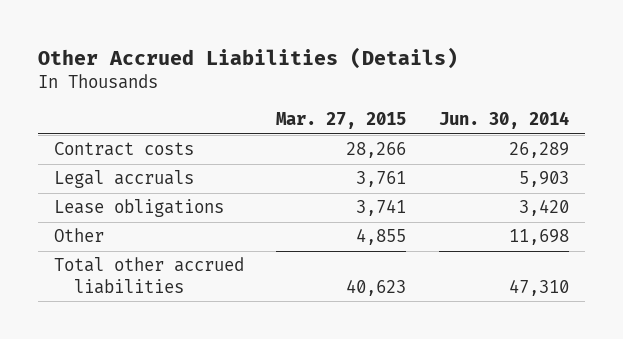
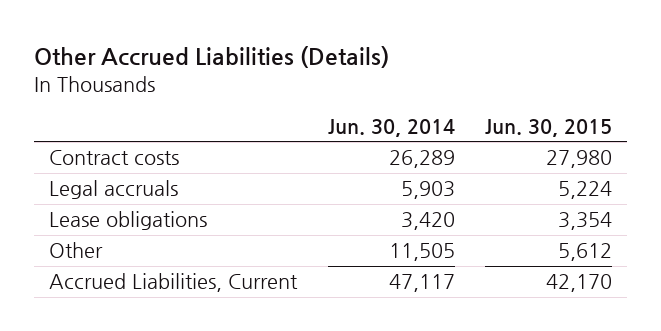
- | Mar. 27, 2015 | Jun. 30, 2014
+ | Jun. 30, 2014 | Jun. 30, 2015
- Other | 4,855 | 11,698
- Total other accrued liabilities | 40,623 | 47,310
+ Other | 11,505 | 5,612
+ Accrued Liabilities, Current | 47,117 | 42,170

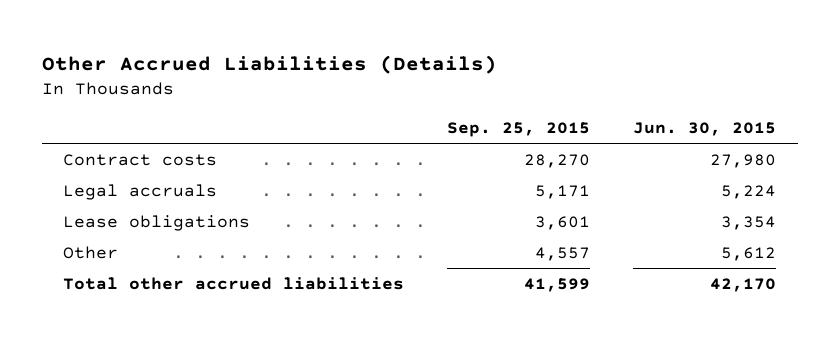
- | Jun. 30, 2014 | Jun. 30, 2015
+ | Sep. 25, 2015 | Jun. 30, 2015
- Accrued Liabilities, Current | 47,117 | 42,170
+ Total other accrued liabilities | 41,599 | 42,170

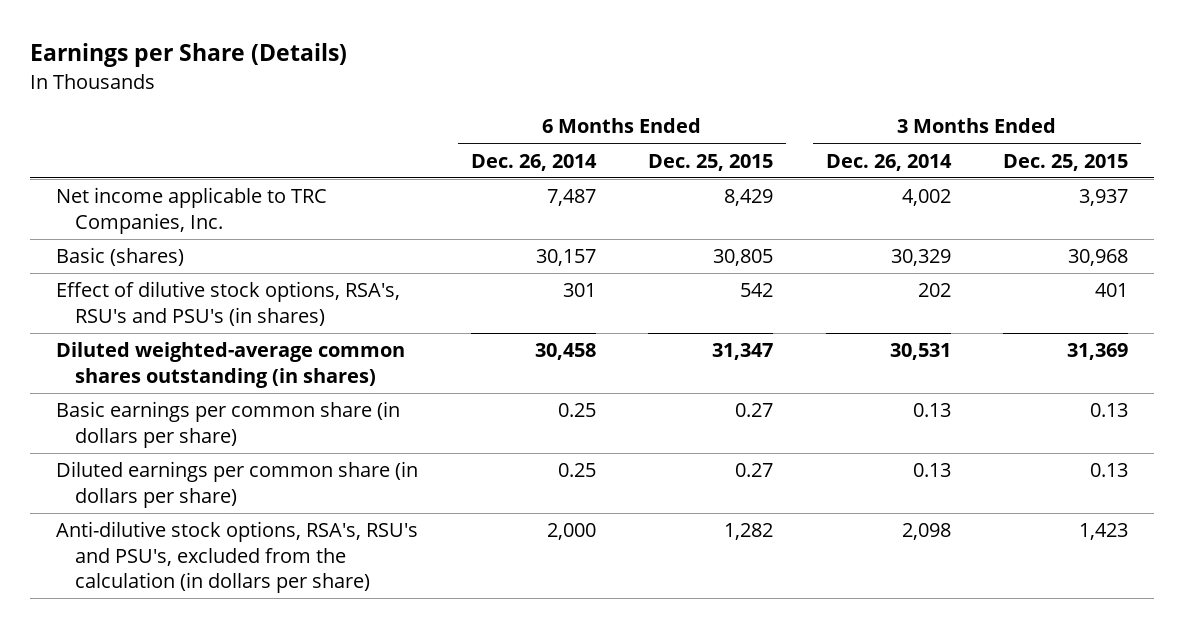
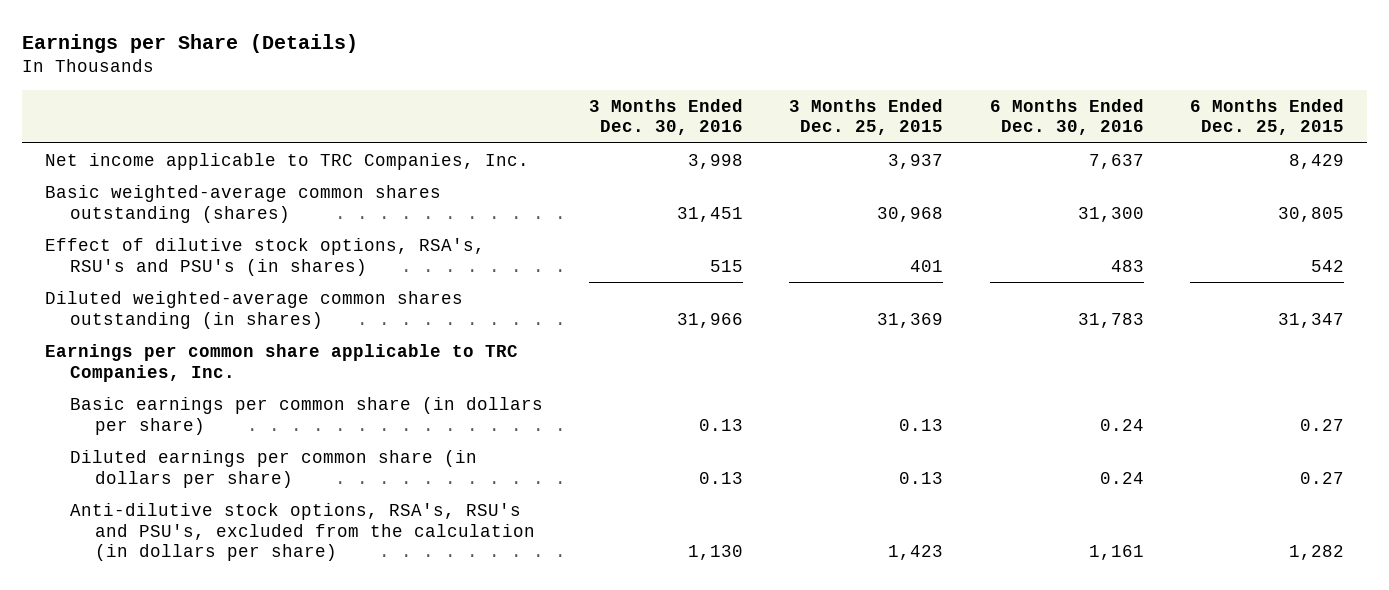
- | 6 Months Ended Dec. 26, 2014 | 6 Months Ended Dec. 25, 2015 | 3 Months Ended Dec. 26, 2014 | 3 Months Ended Dec. 25, 2015
+ | 3 Months Ended Dec. 30, 2016 | 3 Months Ended Dec. 25, 2015 | 6 Months Ended Dec. 30, 2016 | 6 Months Ended Dec. 25, 2015
- Basic (shares) | 30,157 | 30,805 | 30,329 | 30,968
+ Basic weighted-average common shares outstanding (shares) | 31,451 | 30,968 | 31,300 | 30,805
+ Earnings per common share applicable to TRC Companies, Inc.

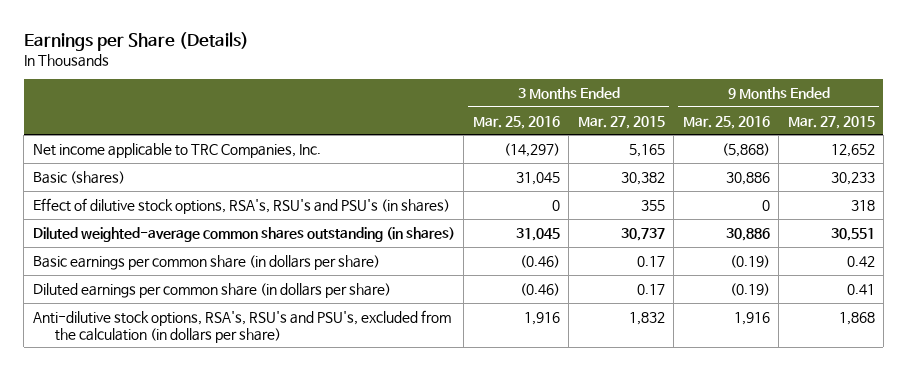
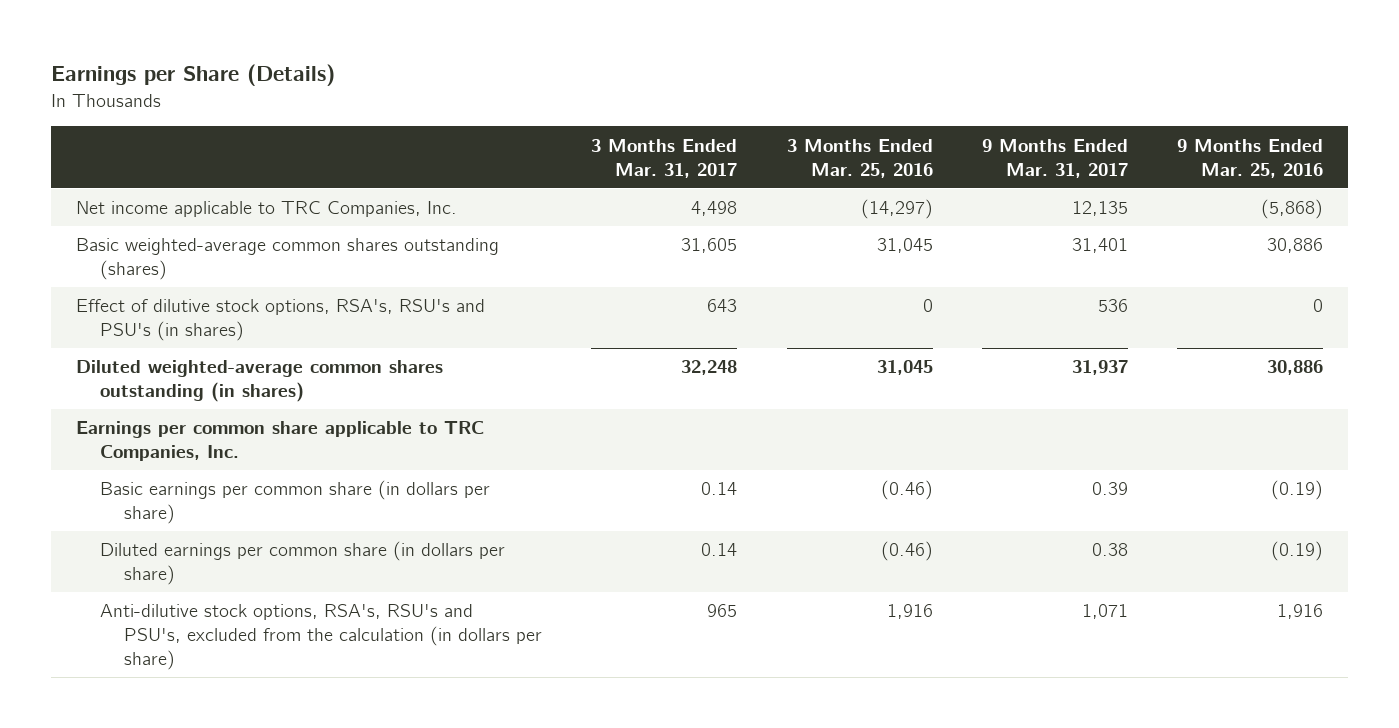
- | 3 Months Ended Mar. 25, 2016 | 3 Months Ended Mar. 27, 2015 | 9 Months Ended Mar. 25, 2016 | 9 Months Ended Mar. 27, 2015
+ | 3 Months Ended Mar. 31, 2017 | 3 Months Ended Mar. 25, 2016 | 9 Months Ended Mar. 31, 2017 | 9 Months Ended Mar. 25, 2016
- Basic (shares) | 31,045 | 30,382 | 30,886 | 30,233
+ Basic weighted-average common shares outstanding (shares) | 31,605 | 31,045 | 31,401 | 30,886
+ Earnings per common share applicable to TRC Companies, Inc.

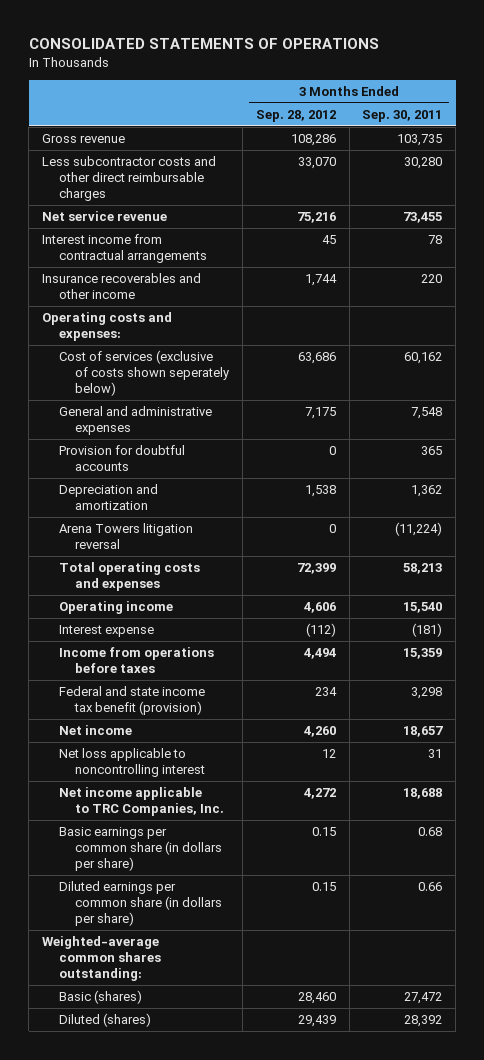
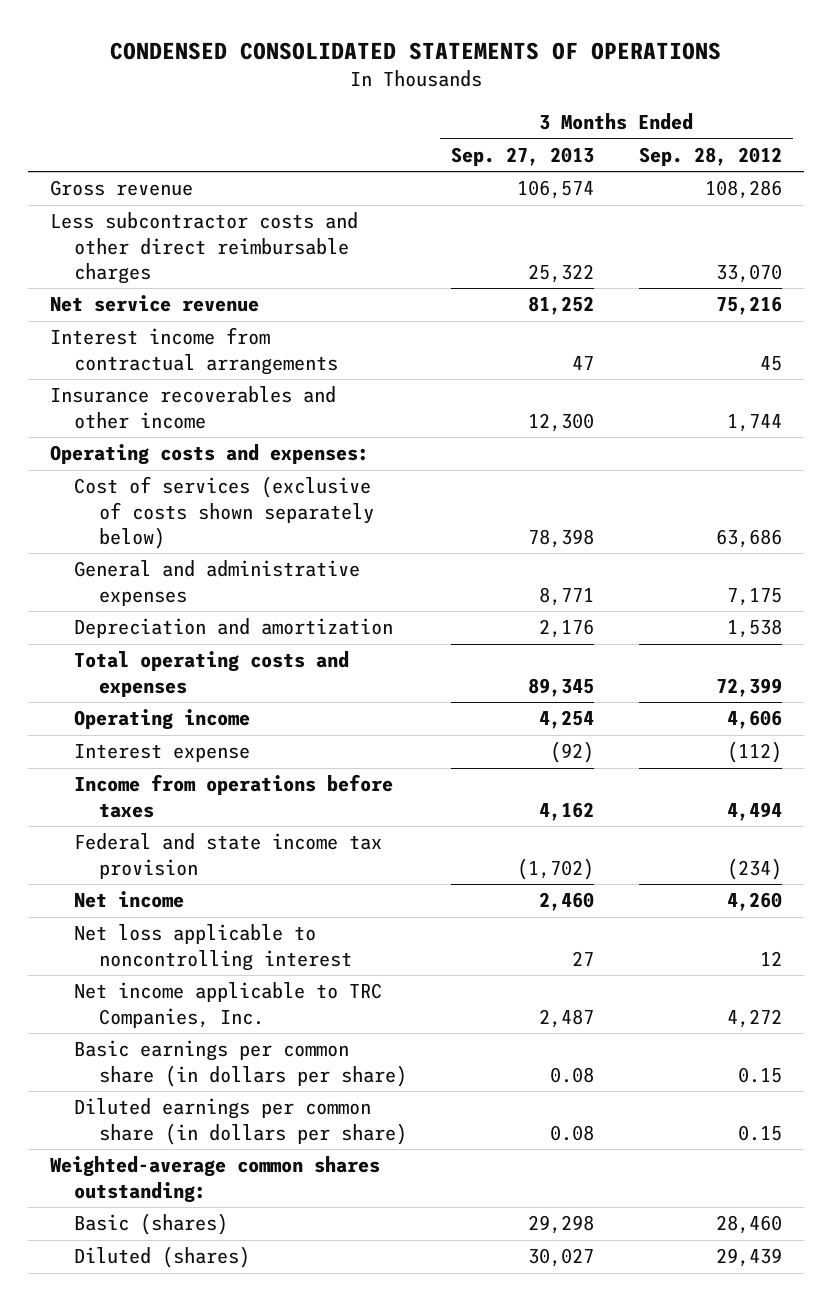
- CONSOLIDATED STATEMENTS OF OPERATIONS
+ CONDENSED CONSOLIDATED STATEMENTS OF OPERATIONS
- | 3 Months Ended Sep. 28, 2012 | 3 Months Ended Sep. 30, 2011
+ | 3 Months Ended Sep. 27, 2013 | 3 Months Ended Sep. 28, 2012
- Cost of services (exclusive of costs shown seperately below) | 63,686 | 60,162
+ Cost of services (exclusive of costs shown separately below) | 78,398 | 63,686
- Provision for doubtful accounts | 0 | 365
- Arena Towers litigation reversal | 0 | (11,224)
- Federal and state income tax benefit (provision) | 234 | 3,298
+ Federal and state income tax provision | (1,702) | (234)

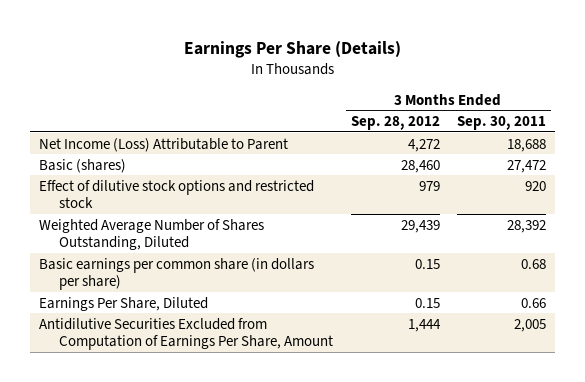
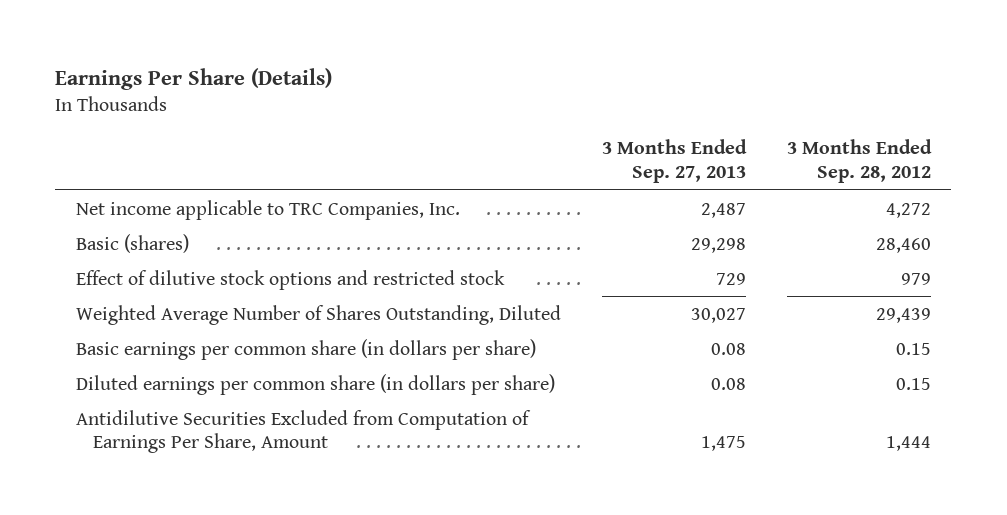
- | 3 Months Ended Sep. 28, 2012 | 3 Months Ended Sep. 30, 2011
+ | 3 Months Ended Sep. 27, 2013 | 3 Months Ended Sep. 28, 2012
- Net Income (Loss) Attributable to Parent | 4,272 | 18,688
+ Net income applicable to TRC Companies, Inc. | 2,487 | 4,272
- Earnings Per Share, Diluted | 0.15 | 0.66
+ Diluted earnings per common share (in dollars per share) | 0.08 | 0.15

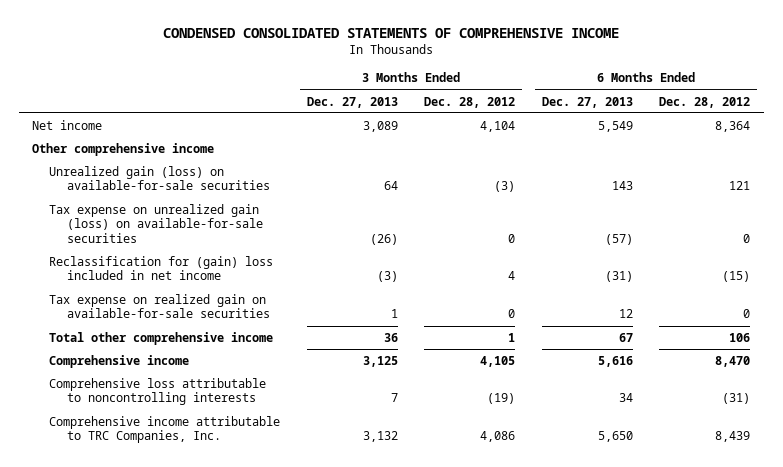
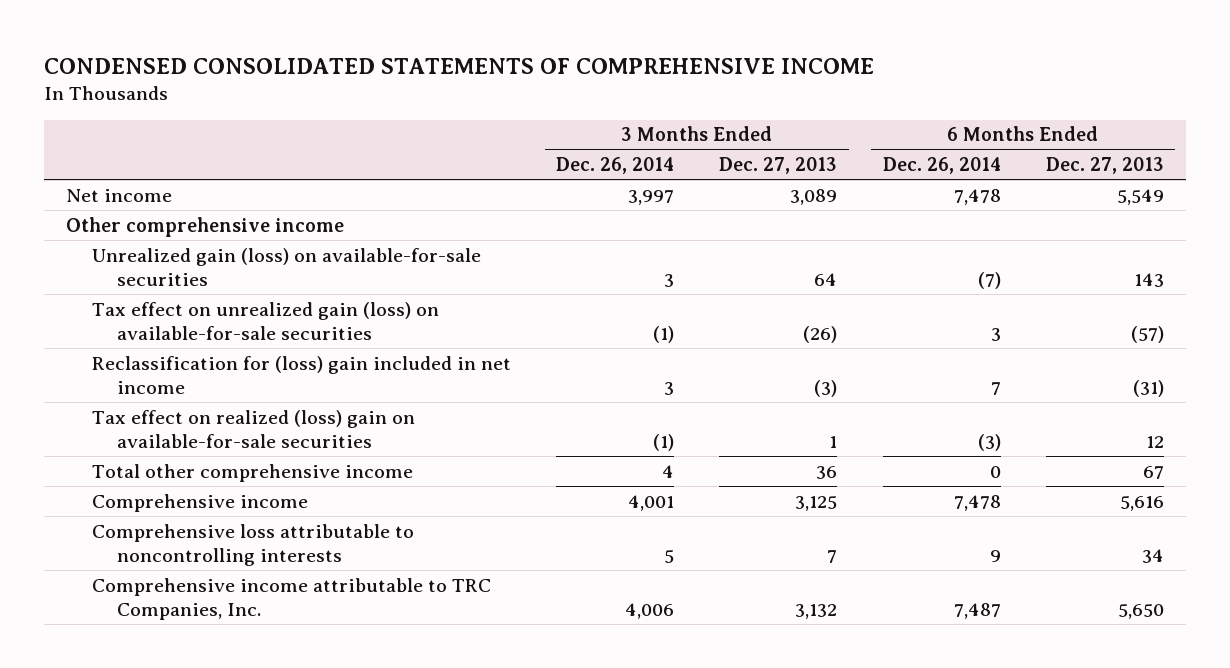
- | 3 Months Ended Dec. 27, 2013 | 3 Months Ended Dec. 28, 2012 | 6 Months Ended Dec. 27, 2013 | 6 Months Ended Dec. 28, 2012
+ | 3 Months Ended Dec. 26, 2014 | 3 Months Ended Dec. 27, 2013 | 6 Months Ended Dec. 26, 2014 | 6 Months Ended Dec. 27, 2013
- Tax expense on unrealized gain (loss) on available-for-sale securities | (26) | 0 | (57) | 0
- Reclassification for (gain) loss included in net income | (3) | 4 | (31) | (15)
- Tax expense on realized gain on available-for-sale securities | 1 | 0 | 12 | 0
+ Tax effect on unrealized gain (loss) on available-for-sale securities | (1) | (26) | 3 | (57)
+ Reclassification for (loss) gain included in net income | 3 | (3) | 7 | (31)
+ Tax effect on realized (loss) gain on available-for-sale securities | (1) | 1 | (3) | 12

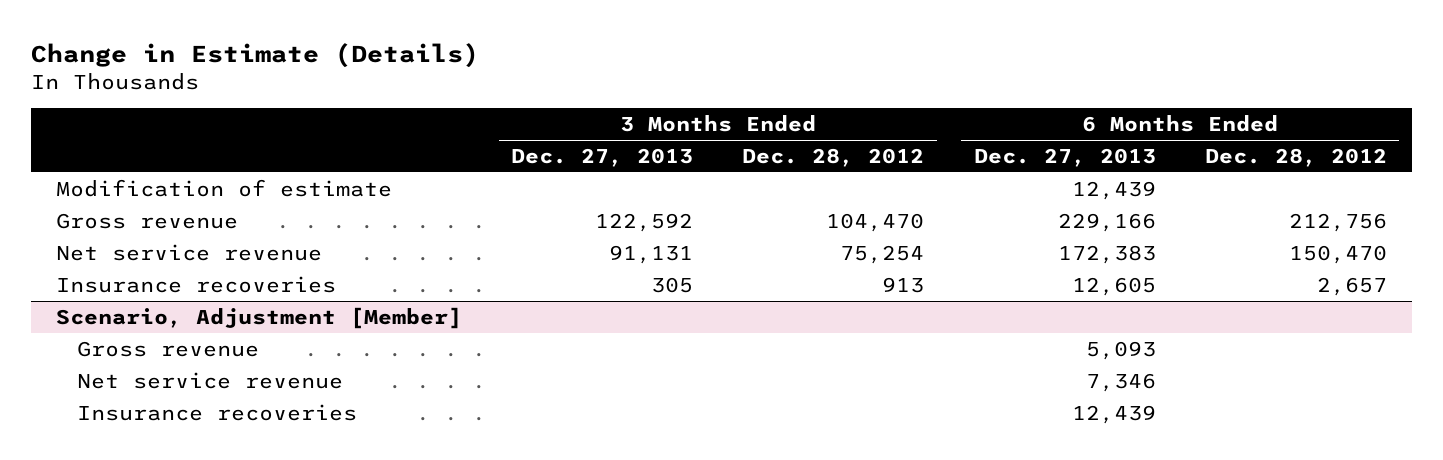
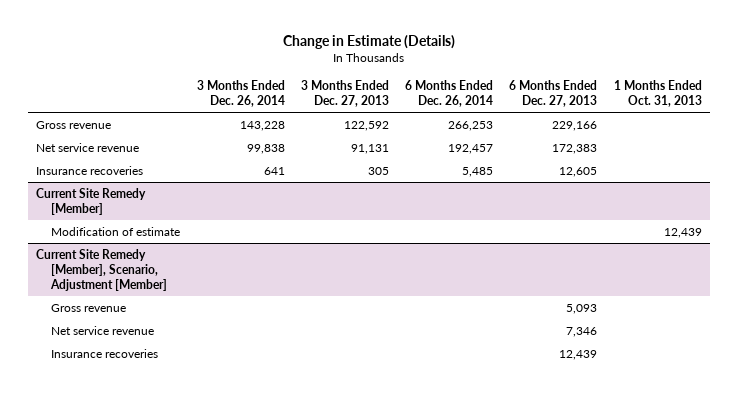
- | 3 Months Ended Dec. 27, 2013 | 3 Months Ended Dec. 28, 2012 | 6 Months Ended Dec. 27, 2013 | 6 Months Ended Dec. 28, 2012
+ | 3 Months Ended Dec. 26, 2014 | 3 Months Ended Dec. 27, 2013 | 6 Months Ended Dec. 26, 2014 | 6 Months Ended Dec. 27, 2013 | 1 Months Ended Oct. 31, 2013
- Modification of estimate | | | 12,439 |
- Scenario, Adjustment [Member]
+ Current Site Remedy [Member]
+ Modification of estimate | | | | | 12,439
+ Current Site Remedy [Member], Scenario, Adjustment [Member]

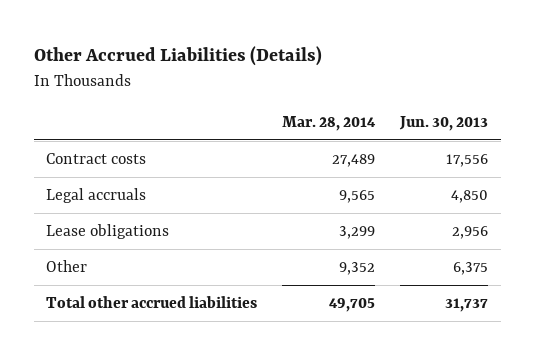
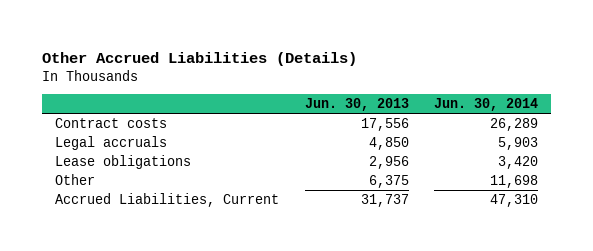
- | Mar. 28, 2014 | Jun. 30, 2013
+ | Jun. 30, 2013 | Jun. 30, 2014
- Total other accrued liabilities | 49,705 | 31,737
+ Accrued Liabilities, Current | 31,737 | 47,310

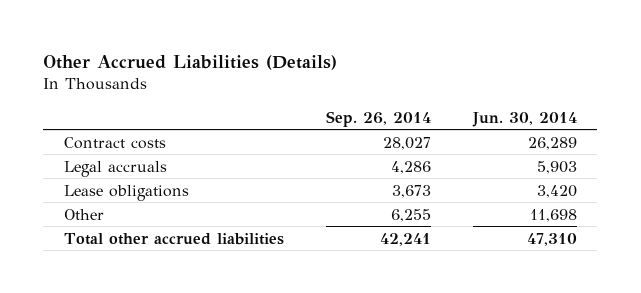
- | Jun. 30, 2013 | Jun. 30, 2014
+ | Sep. 26, 2014 | Jun. 30, 2014
- Accrued Liabilities, Current | 31,737 | 47,310
+ Total other accrued liabilities | 42,241 | 47,310

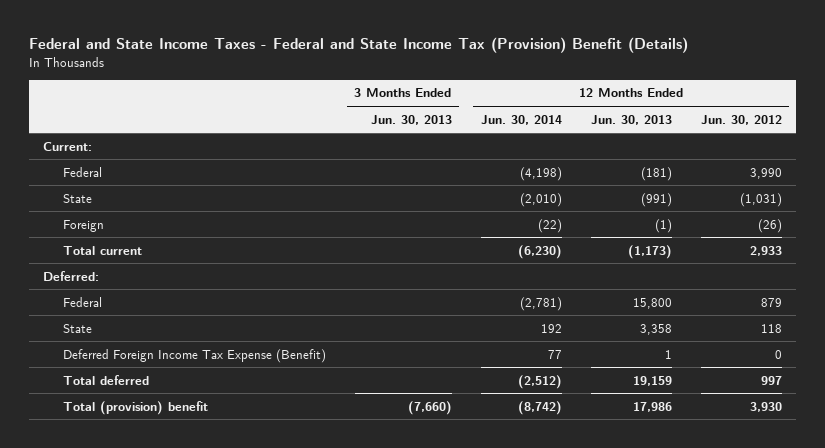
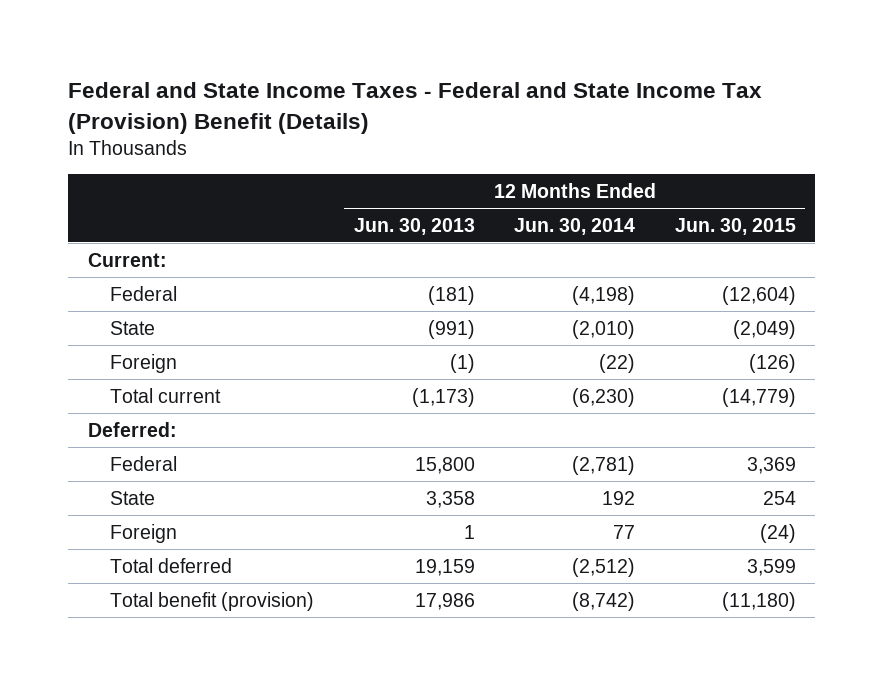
- | 3 Months Ended Jun. 30, 2013 | 12 Months Ended Jun. 30, 2014 | 12 Months Ended Jun. 30, 2013 | 12 Months Ended Jun. 30, 2012
+ | 12 Months Ended Jun. 30, 2013 | 12 Months Ended Jun. 30, 2014 | 12 Months Ended Jun. 30, 2015
- Deferred Foreign Income Tax Expense (Benefit) | | 77 | 1 | 0
+ Foreign | 1 | 77 | (24)
- Total (provision) benefit | (7,660) | (8,742) | 17,986 | 3,930
+ Total benefit (provision) | 17,986 | (8,742) | (11,180)

